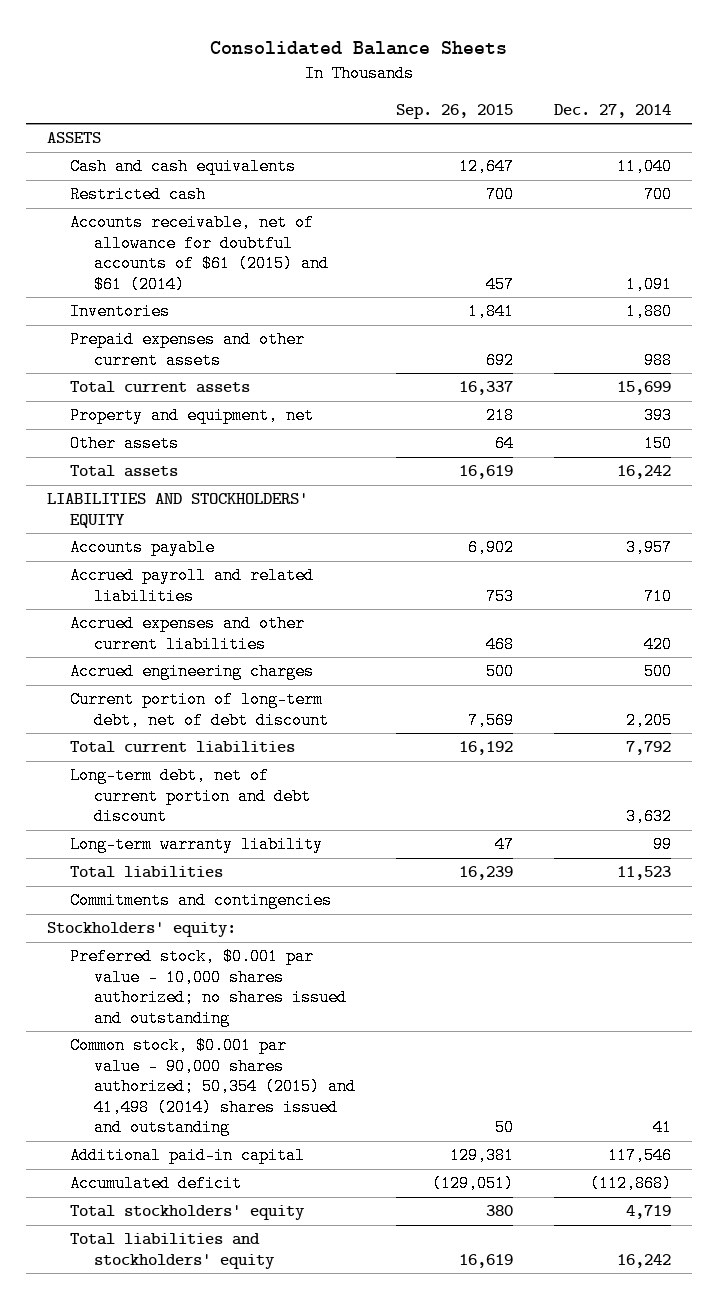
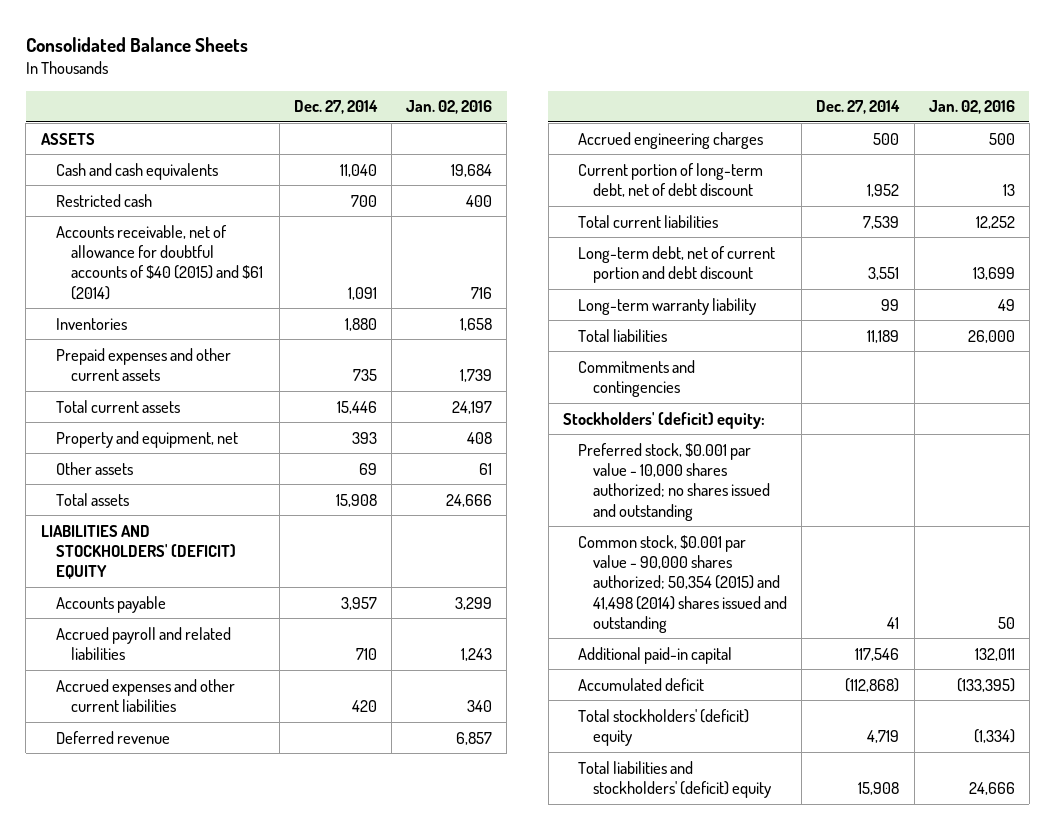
- | Sep. 26, 2015 | Dec. 27, 2014
+ | Dec. 27, 2014 | Jan. 02, 2016
- Accounts receivable, net of allowance for doubtful accounts of $61 (2015) and $61 (2014) | 457 | 1,091
+ Accounts receivable, net of allowance for doubtful accounts of $40 (2015) and $61 (2014) | 1,091 | 716
- Prepaid expenses and other current assets | 692 | 988
- Total current assets | 16,337 | 15,699
+ Prepaid expenses and other current assets | 735 | 1,739
+ Total current assets | 15,446 | 24,197
- Other assets | 64 | 150
- Total assets | 16,619 | 16,242
- LIABILITIES AND STOCKHOLDERS' EQUITY
+ Other assets | 69 | 61
+ Total assets | 15,908 | 24,666
+ LIABILITIES AND STOCKHOLDERS' (DEFICIT) EQUITY
+ Deferred revenue | | 6,857
- Current portion of long-term debt, net of debt discount | 7,569 | 2,205
- Total current liabilities | 16,192 | 7,792
- Long-term debt, net of current portion and debt discount | | 3,632
+ Current portion of long-term debt, net of debt discount | 1,952 | 13
+ Total current liabilities | 7,539 | 12,252
+ Long-term debt, net of current portion and debt discount | 3,551 | 13,699
- Total liabilities | 16,239 | 11,523
+ Total liabilities | 11,189 | 26,000
- Stockholders' equity:
+ Stockholders' (deficit) equity:
- Total stockholders' equity | 380 | 4,719
- Total liabilities and stockholders' equity | 16,619 | 16,242
+ Total stockholders' (deficit) equity | 4,719 | (1,334)
+ Total liabilities and stockholders' (deficit) equity | 15,908 | 24,666

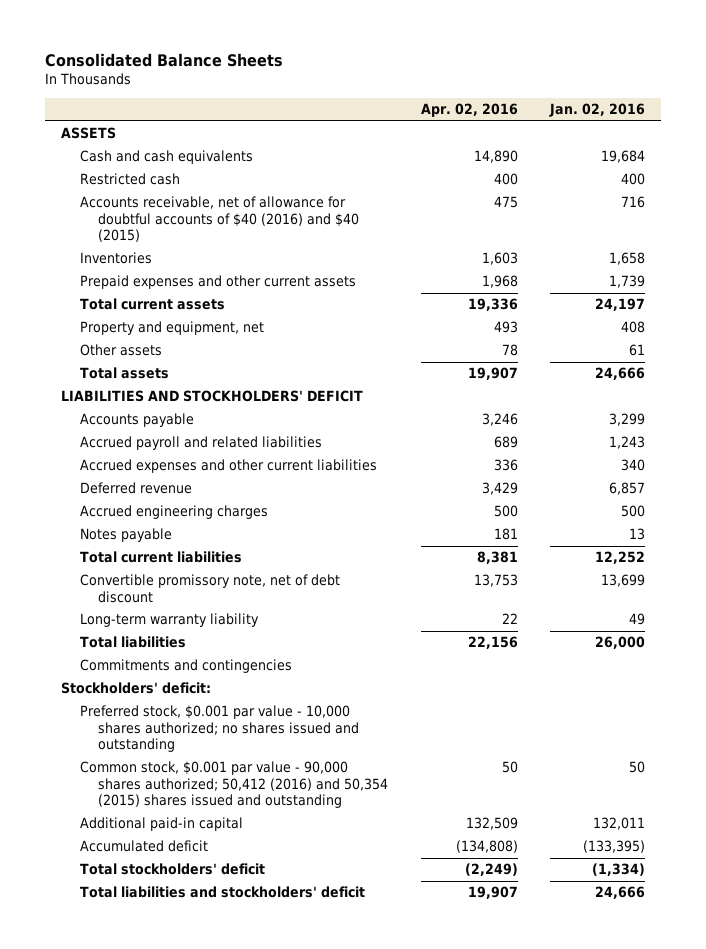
- | Dec. 27, 2014 | Jan. 02, 2016
+ | Apr. 02, 2016 | Jan. 02, 2016
- Accounts receivable, net of allowance for doubtful accounts of $40 (2015) and $61 (2014) | 1,091 | 716
+ Accounts receivable, net of allowance for doubtful accounts of $40 (2016) and $40 (2015) | 475 | 716
- LIABILITIES AND STOCKHOLDERS' (DEFICIT) EQUITY
+ LIABILITIES AND STOCKHOLDERS' DEFICIT
- Current portion of long-term debt, net of debt discount | 1,952 | 13
+ Notes payable | 181 | 13
- Long-term debt, net of current portion and debt discount | 3,551 | 13,699
+ Convertible promissory note, net of debt discount | 13,753 | 13,699
- Stockholders' (deficit) equity:
+ Stockholders' deficit:
- Common stock, $0.001 par value - 90,000 shares authorized; 50,354 (2015) and 41,498 (2014) shares issued and outstanding | 41 | 50
+ Common stock, $0.001 par value - 90,000 shares authorized; 50,412 (2016) and 50,354 (2015) shares issued and outstanding | 50 | 50
- Total stockholders' (deficit) equity | 4,719 | (1,334)
- Total liabilities and stockholders' (deficit) equity | 15,908 | 24,666
+ Total stockholders' deficit | (2,249) | (1,334)
+ Total liabilities and stockholders' deficit | 19,907 | 24,666

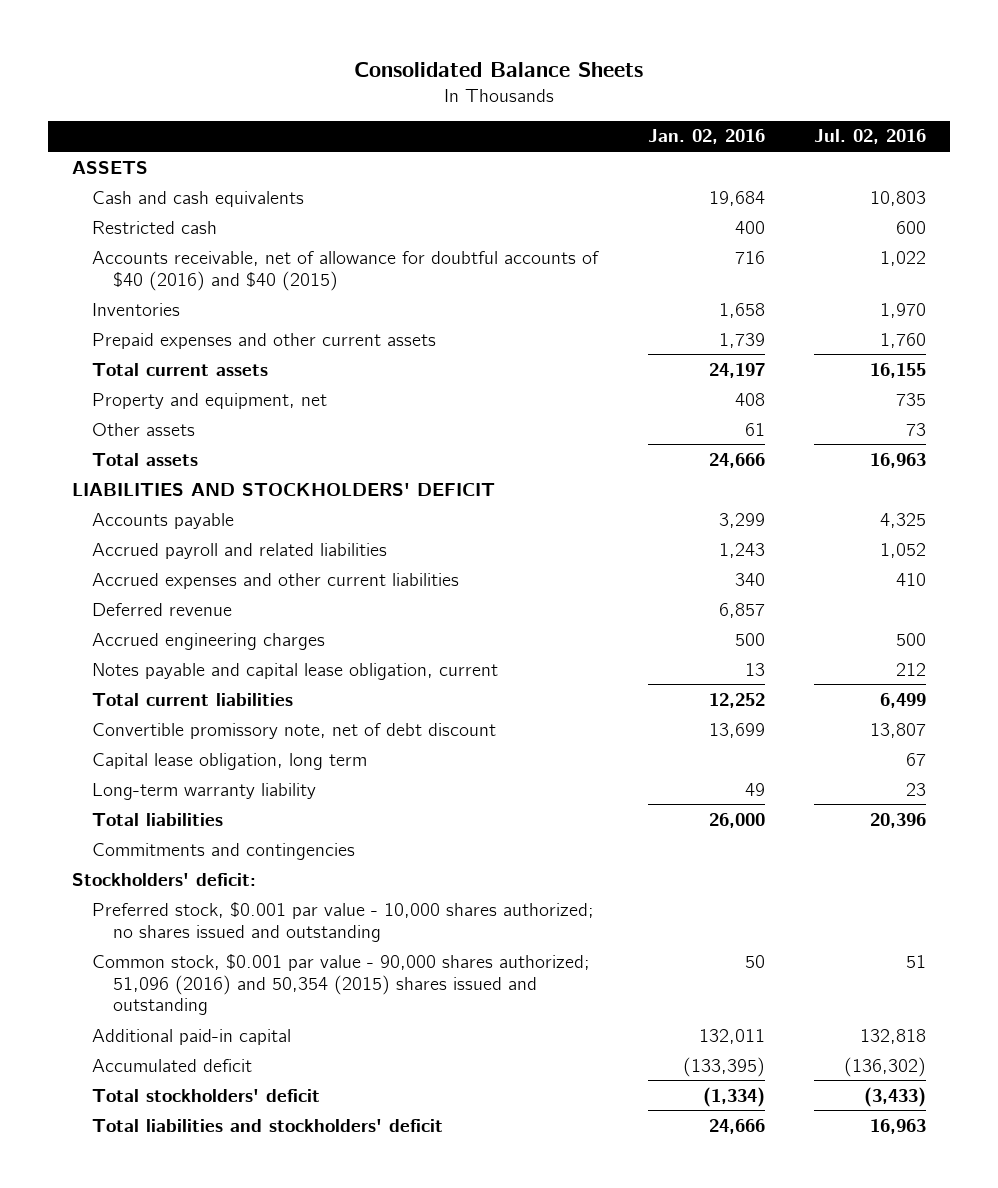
- | Apr. 02, 2016 | Jan. 02, 2016
+ | Jan. 02, 2016 | Jul. 02, 2016
- Notes payable | 181 | 13
+ Notes payable and capital lease obligation, current | 13 | 212
+ Capital lease obligation, long term | | 67
- Common stock, $0.001 par value - 90,000 shares authorized; 50,412 (2016) and 50,354 (2015) shares issued and outstanding | 50 | 50
+ Common stock, $0.001 par value - 90,000 shares authorized; 51,096 (2016) and 50,354 (2015) shares issued and outstanding | 50 | 51

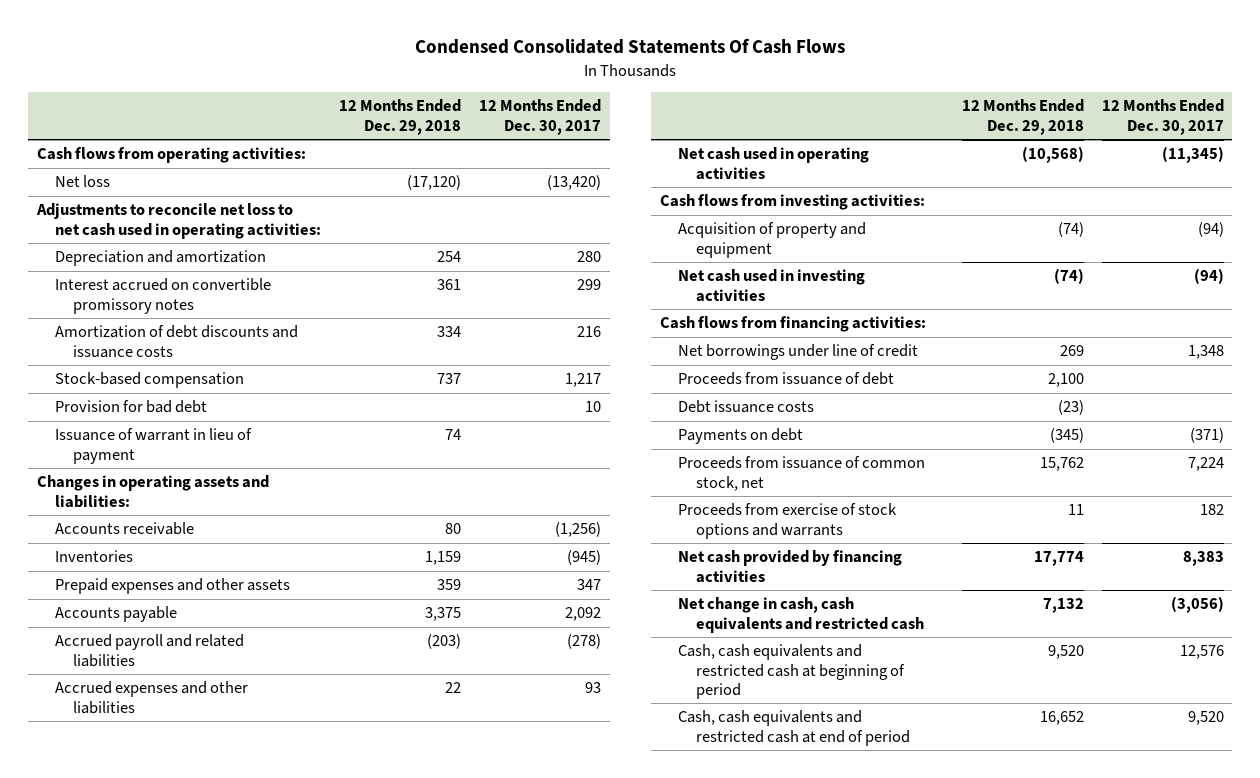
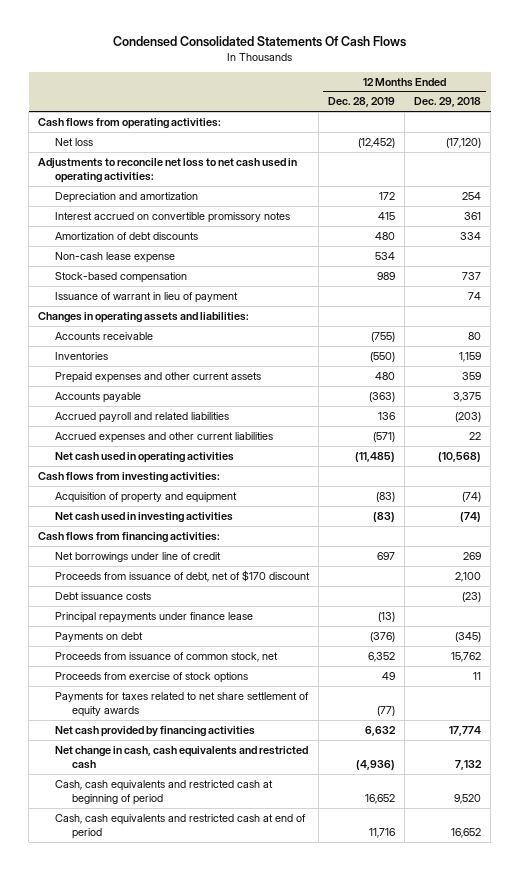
- | 12 Months Ended Dec. 29, 2018 | 12 Months Ended Dec. 30, 2017
+ | 12 Months Ended Dec. 28, 2019 | 12 Months Ended Dec. 29, 2018
- Amortization of debt discounts and issuance costs | 334 | 216
+ Amortization of debt discounts | 480 | 334
+ Non-cash lease expense | 534 |
- Provision for bad debt | | 10
- Prepaid expenses and other assets | 359 | 347
+ Prepaid expenses and other current assets | 480 | 359
- Accrued expenses and other liabilities | 22 | 93
+ Accrued expenses and other current liabilities | (571) | 22
- Proceeds from issuance of debt | 2,100 |
+ Proceeds from issuance of debt, net of $170 discount | | 2,100
+ Principal repayments under finance lease | (13) |
- Proceeds from exercise of stock options and warrants | 11 | 182
+ Proceeds from exercise of stock options | 49 | 11
+ Payments for taxes related to net share settlement of equity awards | (77) |

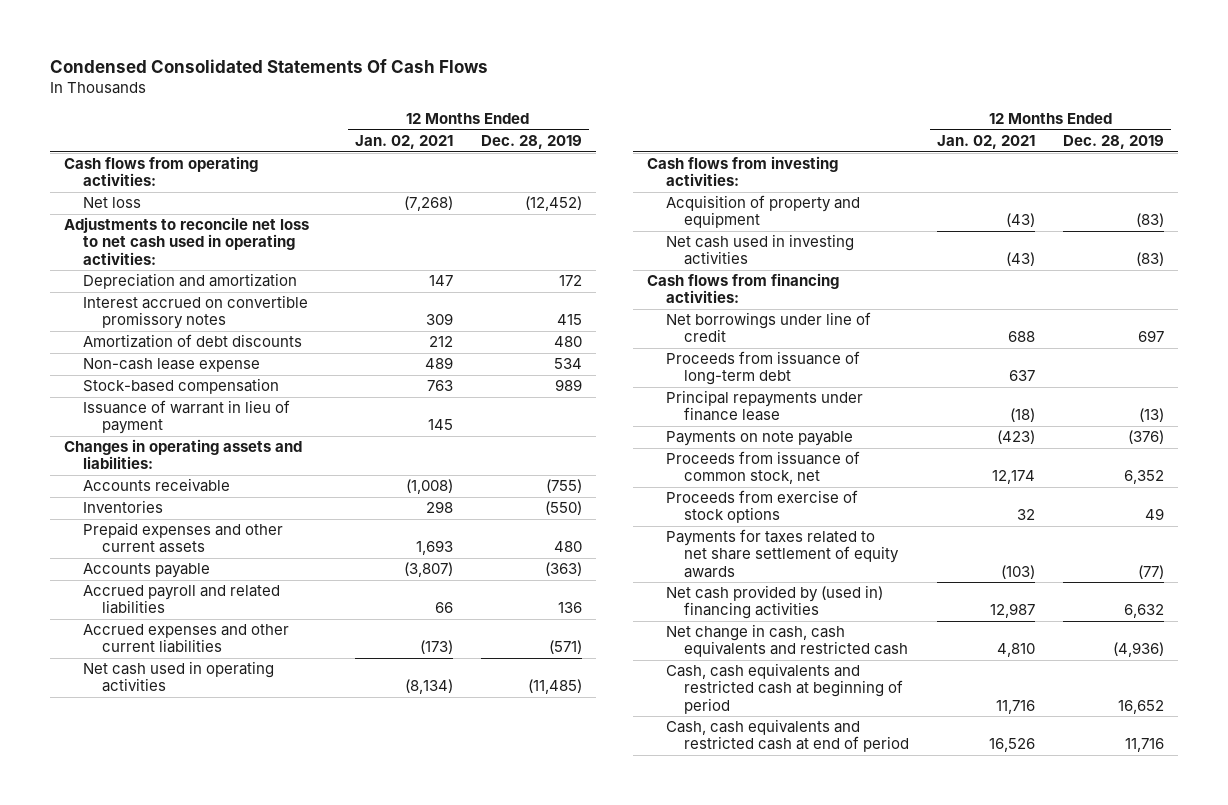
- | 12 Months Ended Dec. 28, 2019 | 12 Months Ended Dec. 29, 2018
+ | 12 Months Ended Jan. 02, 2021 | 12 Months Ended Dec. 28, 2019
- Proceeds from issuance of debt, net of $170 discount | | 2,100
- Debt issuance costs | | (23)
+ Proceeds from issuance of long-term debt | 637 |
- Payments on debt | (376) | (345)
+ Payments on note payable | (423) | (376)
- Net cash provided by financing activities | 6,632 | 17,774
+ Net cash provided by (used in) financing activities | 12,987 | 6,632

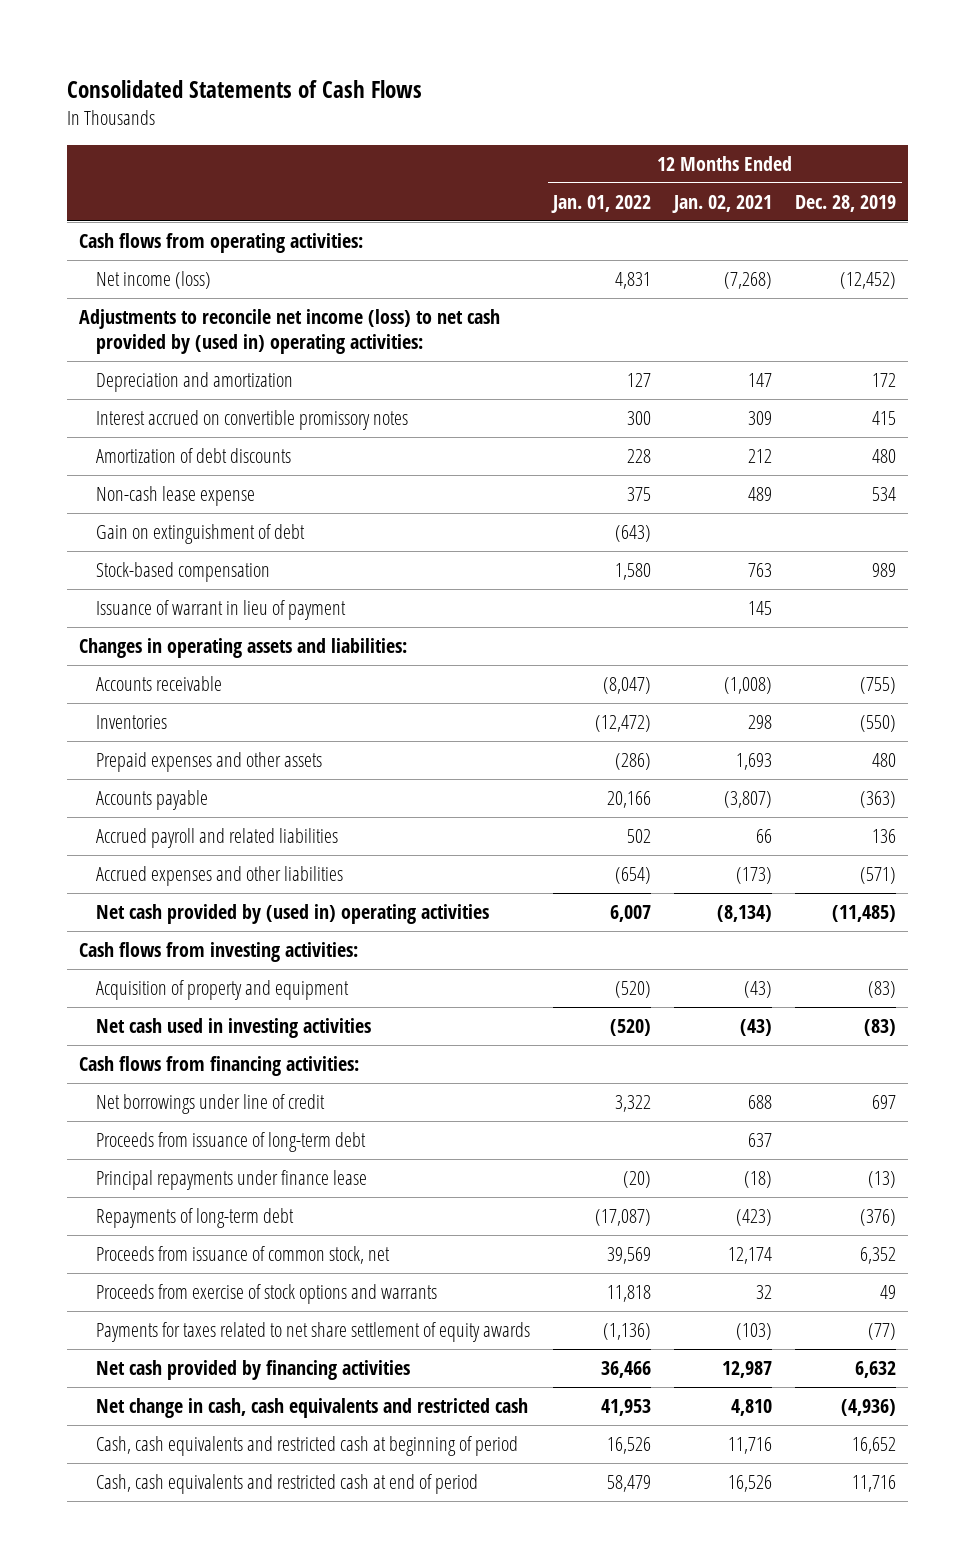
- Condensed Consolidated Statements Of Cash Flows
+ Consolidated Statements of Cash Flows
- | 12 Months Ended Jan. 02, 2021 | 12 Months Ended Dec. 28, 2019
+ | 12 Months Ended Jan. 01, 2022 | 12 Months Ended Jan. 02, 2021 | 12 Months Ended Dec. 28, 2019
- Net loss | (7,268) | (12,452)
- Adjustments to reconcile net loss to net cash used in operating activities:
+ Net income (loss) | 4,831 | (7,268) | (12,452)
+ Adjustments to reconcile net income (loss) to net cash provided by (used in) operating activities:
+ Gain on extinguishment of debt | (643) | |
- Prepaid expenses and other current assets | 1,693 | 480
+ Prepaid expenses and other assets | (286) | 1,693 | 480
- Accrued expenses and other current liabilities | (173) | (571)
- Net cash used in operating activities | (8,134) | (11,485)
+ Accrued expenses and other liabilities | (654) | (173) | (571)
+ Net cash provided by (used in) operating activities | 6,007 | (8,134) | (11,485)
- Payments on note payable | (423) | (376)
+ Repayments of long-term debt | (17,087) | (423) | (376)
- Proceeds from exercise of stock options | 32 | 49
+ Proceeds from exercise of stock options and warrants | 11,818 | 32 | 49
- Net cash provided by (used in) financing activities | 12,987 | 6,632
+ Net cash provided by financing activities | 36,466 | 12,987 | 6,632

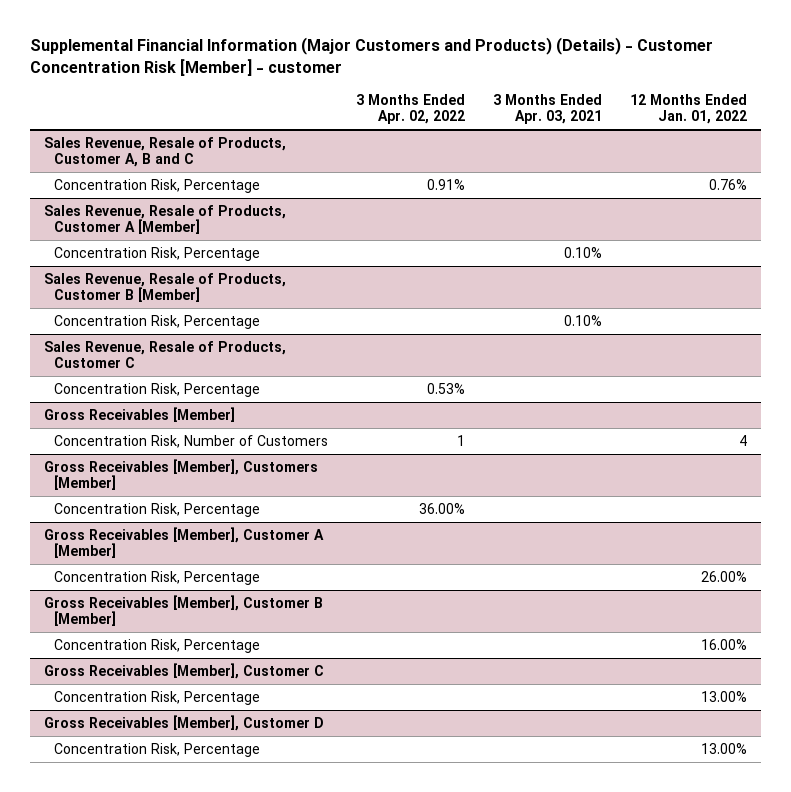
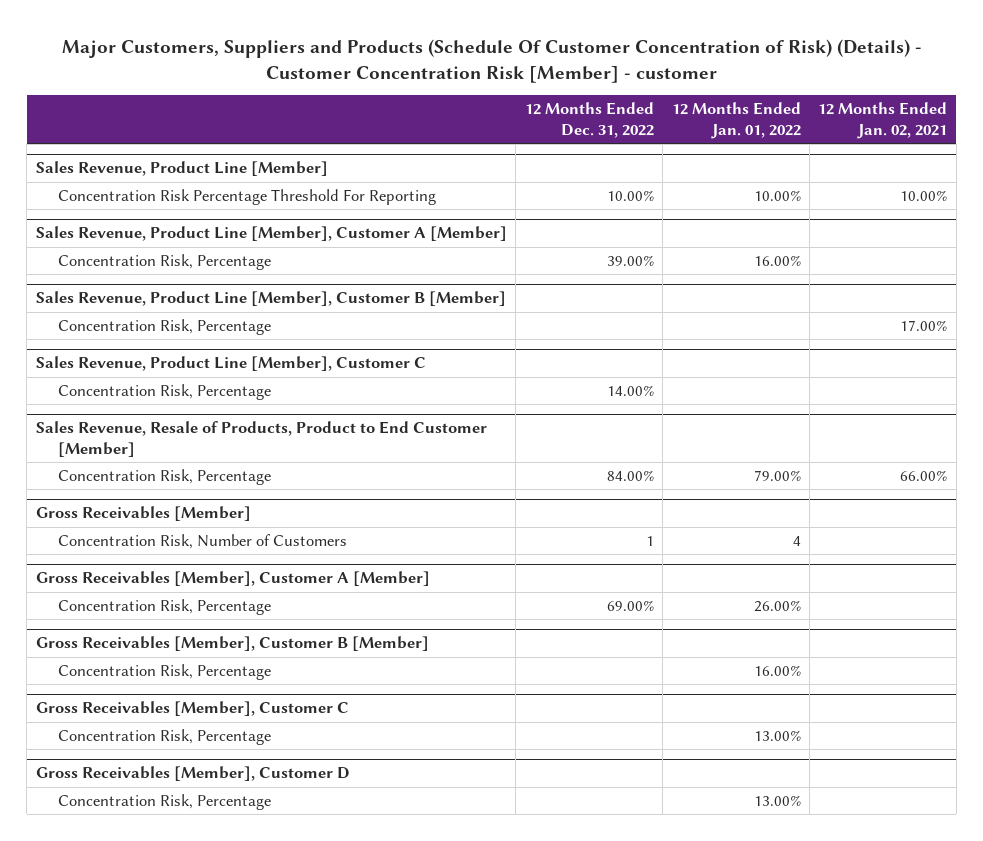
- Supplemental Financial Information (Major Customers and Products) (Details) - Customer Concentration Risk [Member] - customer
+ Major Customers, Suppliers and Products (Schedule Of Customer Concentration of Risk) (Details) - Customer Concentration Risk [Member] - customer
- | 3 Months Ended Apr. 02, 2022 | 3 Months Ended Apr. 03, 2021 | 12 Months Ended Jan. 01, 2022
+ | 12 Months Ended Dec. 31, 2022 | 12 Months Ended Jan. 01, 2022 | 12 Months Ended Jan. 02, 2021
- Sales Revenue, Resale of Products, Customer A, B and C
- Concentration Risk, Percentage | 0.91% | | 0.76%
- Sales Revenue, Resale of Products, Customer A [Member]
- Concentration Risk, Percentage | | 0.10% |
- Sales Revenue, Resale of Products, Customer B [Member]
+ Sales Revenue, Product Line [Member]
+ Concentration Risk Percentage Threshold For Reporting | 10.00% | 10.00% | 10.00%
+ Sales Revenue, Product Line [Member], Customer A [Member]
+ Concentration Risk, Percentage | 39.00% | 16.00% |
+ Sales Revenue, Product Line [Member], Customer B [Member]
- Sales Revenue, Resale of Products, Customer C
+ Sales Revenue, Product Line [Member], Customer C
+ Sales Revenue, Resale of Products, Product to End Customer [Member]
+ Concentration Risk, Percentage | 84.00% | 79.00% | 66.00%
- Gross Receivables [Member], Customers [Member]
- Concentration Risk, Percentage | 36.00% | |

